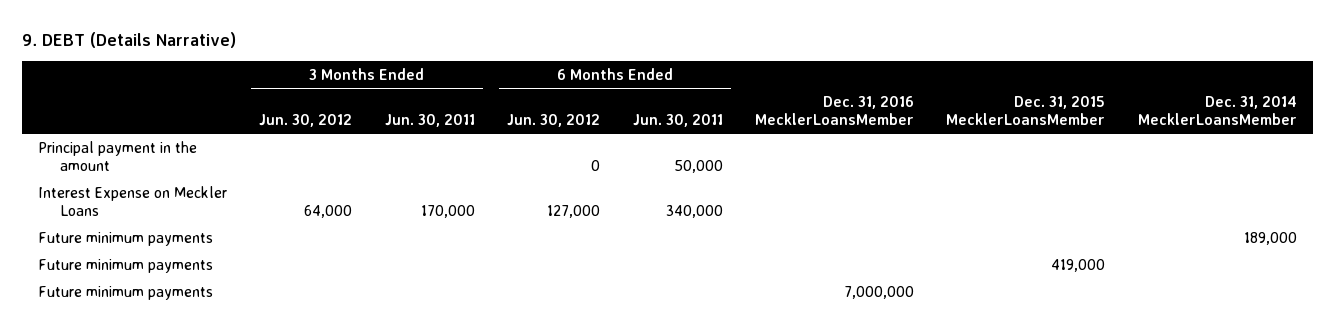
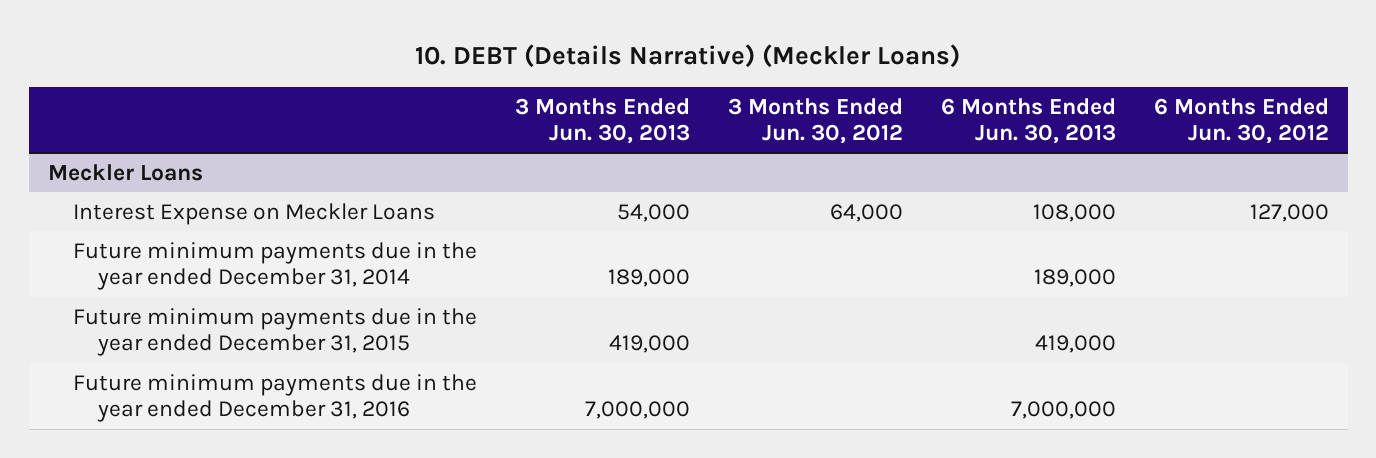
- 9. DEBT (Details Narrative)
+ 10. DEBT (Details Narrative) (Meckler Loans)
- | 3 Months Ended Jun. 30, 2012 | 3 Months Ended Jun. 30, 2011 | 6 Months Ended Jun. 30, 2012 | 6 Months Ended Jun. 30, 2011 | Dec. 31, 2016 MecklerLoansMember | Dec. 31, 2015 MecklerLoansMember | Dec. 31, 2014 MecklerLoansMember
+ | 3 Months Ended Jun. 30, 2013 | 3 Months Ended Jun. 30, 2012 | 6 Months Ended Jun. 30, 2013 | 6 Months Ended Jun. 30, 2012
- Principal payment in the amount | | | 0 | 50,000 | | |
+ Meckler Loans
- Future minimum payments | | | | | | | 189,000
- Future minimum payments | | | | | | 419,000 |
- Future minimum payments | | | | | 7,000,000 | |
+ Future minimum payments due in the year ended December 31, 2014 | 189,000 | | 189,000 |
+ Future minimum payments due in the year ended December 31, 2015 | 419,000 | | 419,000 |
+ Future minimum payments due in the year ended December 31, 2016 | 7,000,000 | | 7,000,000 |

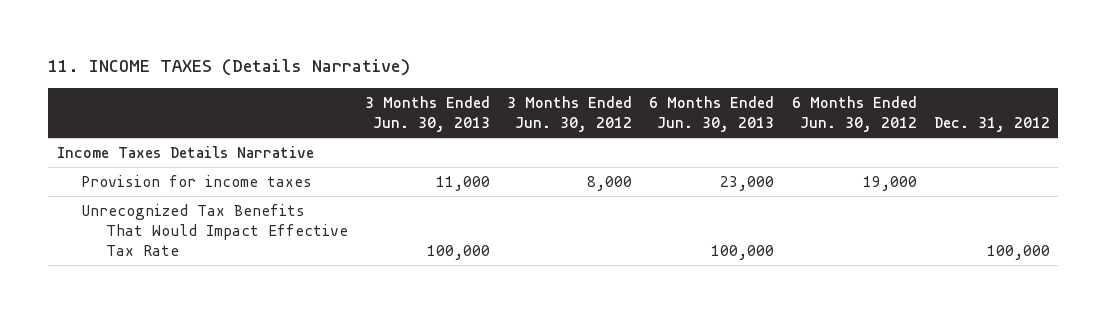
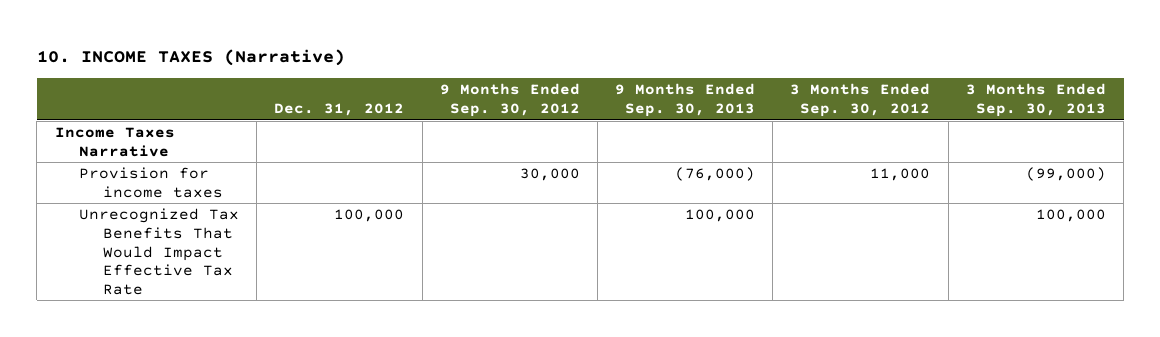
- 11. INCOME TAXES (Details Narrative)
+ 10. INCOME TAXES (Narrative)
- | 3 Months Ended Jun. 30, 2013 | 3 Months Ended Jun. 30, 2012 | 6 Months Ended Jun. 30, 2013 | 6 Months Ended Jun. 30, 2012 | Dec. 31, 2012
+ | Dec. 31, 2012 | 9 Months Ended Sep. 30, 2012 | 9 Months Ended Sep. 30, 2013 | 3 Months Ended Sep. 30, 2012 | 3 Months Ended Sep. 30, 2013
- Income Taxes Details Narrative
+ Income Taxes Narrative

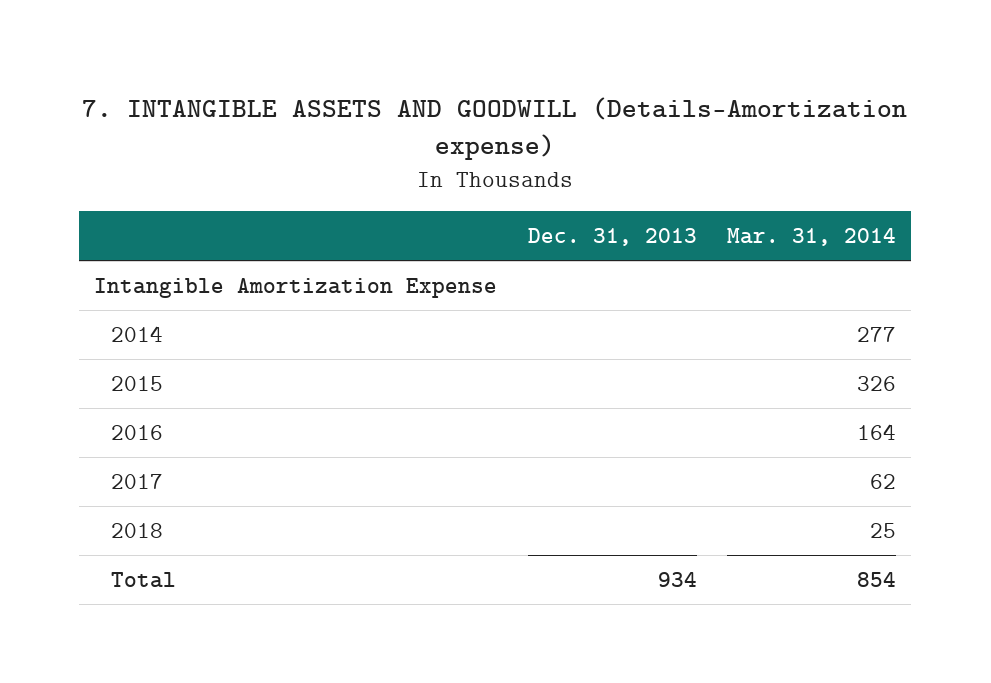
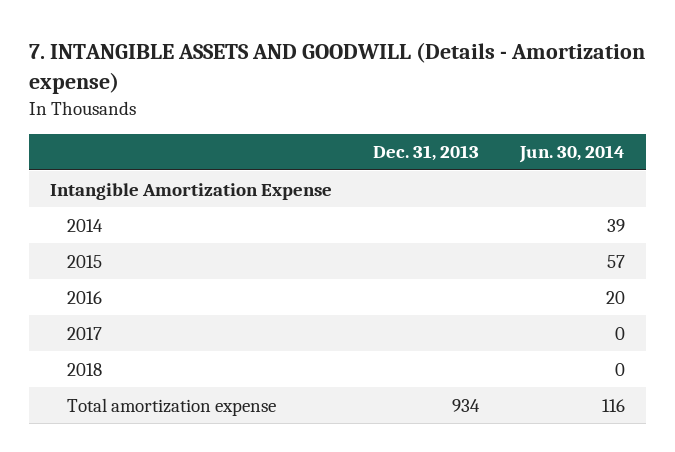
- 7. INTANGIBLE ASSETS AND GOODWILL (Details-Amortization expense)
+ 7. INTANGIBLE ASSETS AND GOODWILL (Details - Amortization expense)
- | Dec. 31, 2013 | Mar. 31, 2014
+ | Dec. 31, 2013 | Jun. 30, 2014
- Total | 934 | 854
+ Total amortization expense | 934 | 116

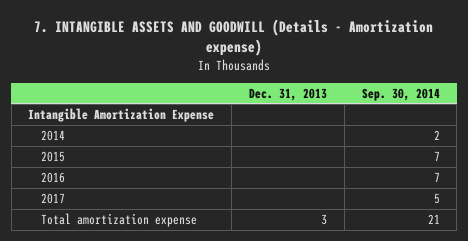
- | Dec. 31, 2013 | Jun. 30, 2014
+ | Dec. 31, 2013 | Sep. 30, 2014
- 2018 | | 0
- Total amortization expense | 934 | 116
+ Total amortization expense | 3 | 21

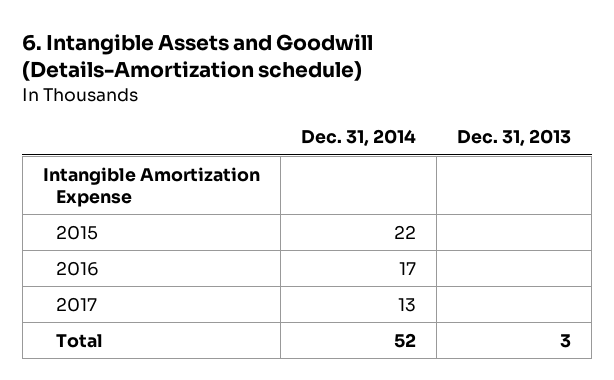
- 7. INTANGIBLE ASSETS AND GOODWILL (Details - Amortization expense)
+ 6. Intangible Assets and Goodwill (Details-Amortization schedule)
- | Dec. 31, 2013 | Sep. 30, 2014
+ | Dec. 31, 2014 | Dec. 31, 2013
- 2014 | | 2
- Total amortization expense | 3 | 21
+ Total | 52 | 3

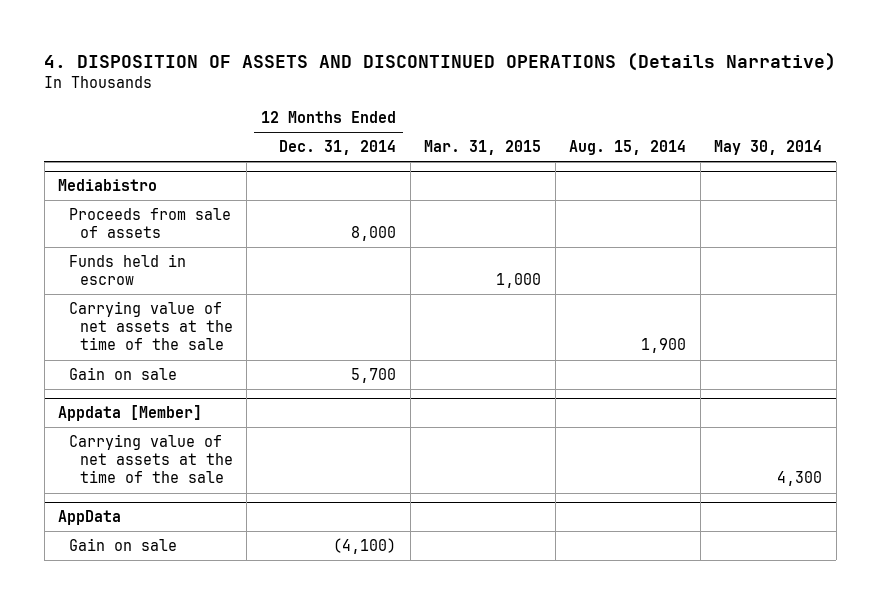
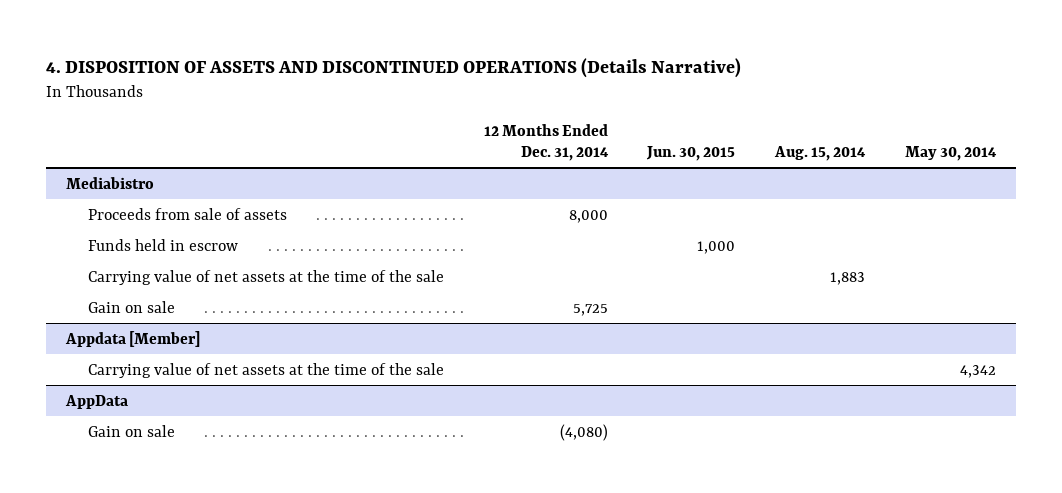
- | 12 Months Ended Dec. 31, 2014 | Mar. 31, 2015 | Aug. 15, 2014 | May 30, 2014
+ | 12 Months Ended Dec. 31, 2014 | Jun. 30, 2015 | Aug. 15, 2014 | May 30, 2014
@ Mediabistro
- Carrying value of net assets at the time of the sale | | | 1,900 |
- Gain on sale | 5,700 | | |
+ Carrying value of net assets at the time of the sale | | | 1,883 |
+ Gain on sale | 5,725 | | |
@ Appdata [Member]
- Carrying value of net assets at the time of the sale | | | | 4,300
+ Carrying value of net assets at the time of the sale | | | | 4,342
@ AppData
- Gain on sale | (4,100) | | |
+ Gain on sale | (4,080) | | |

